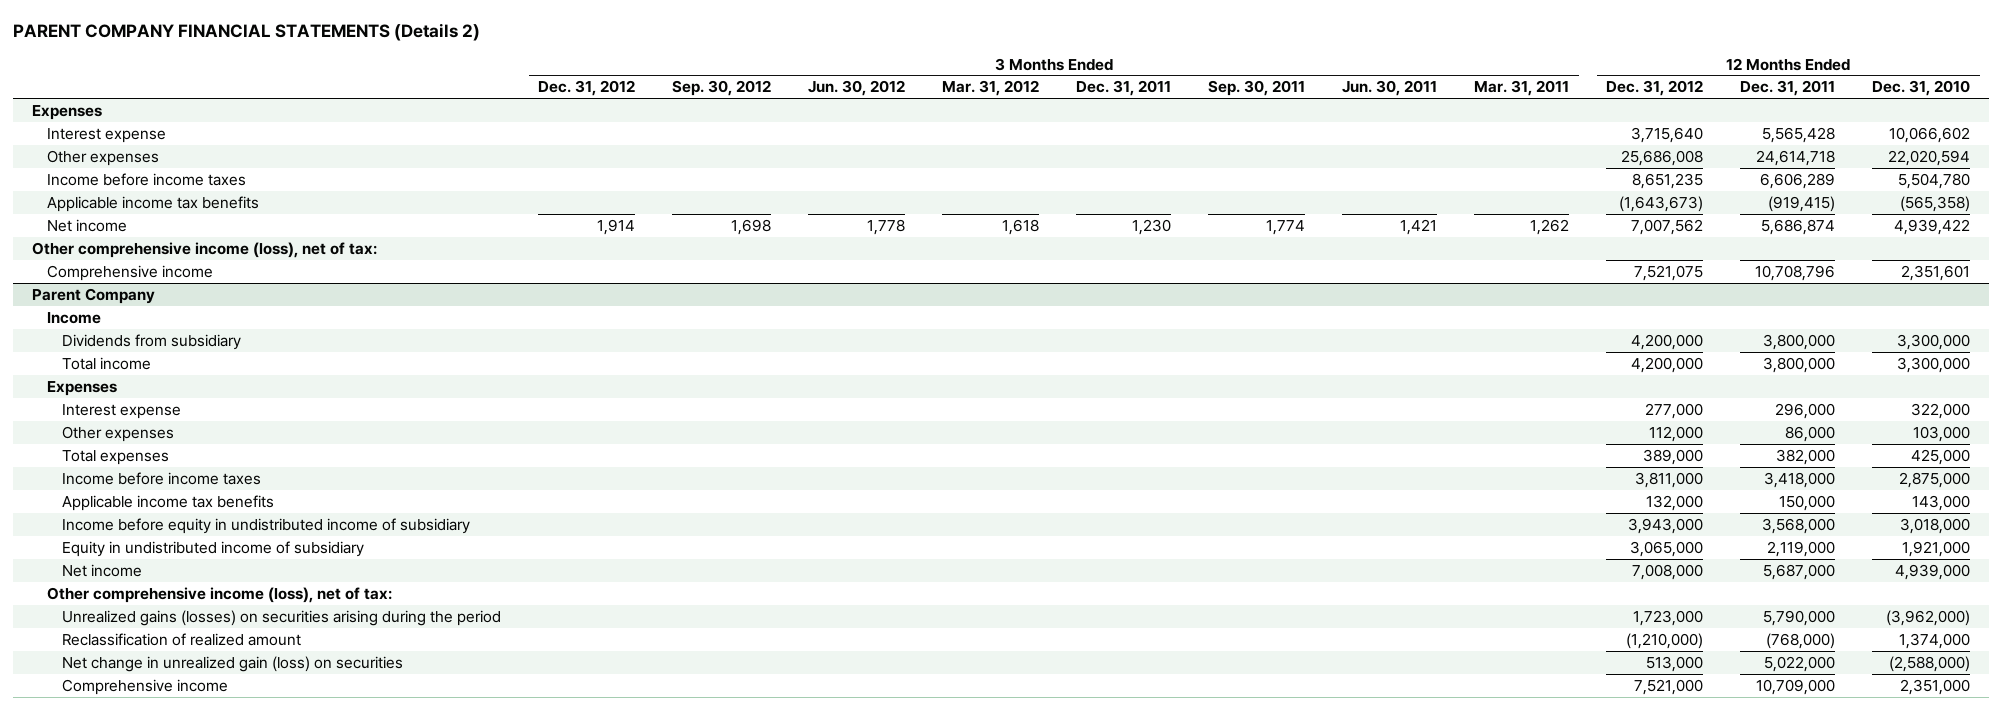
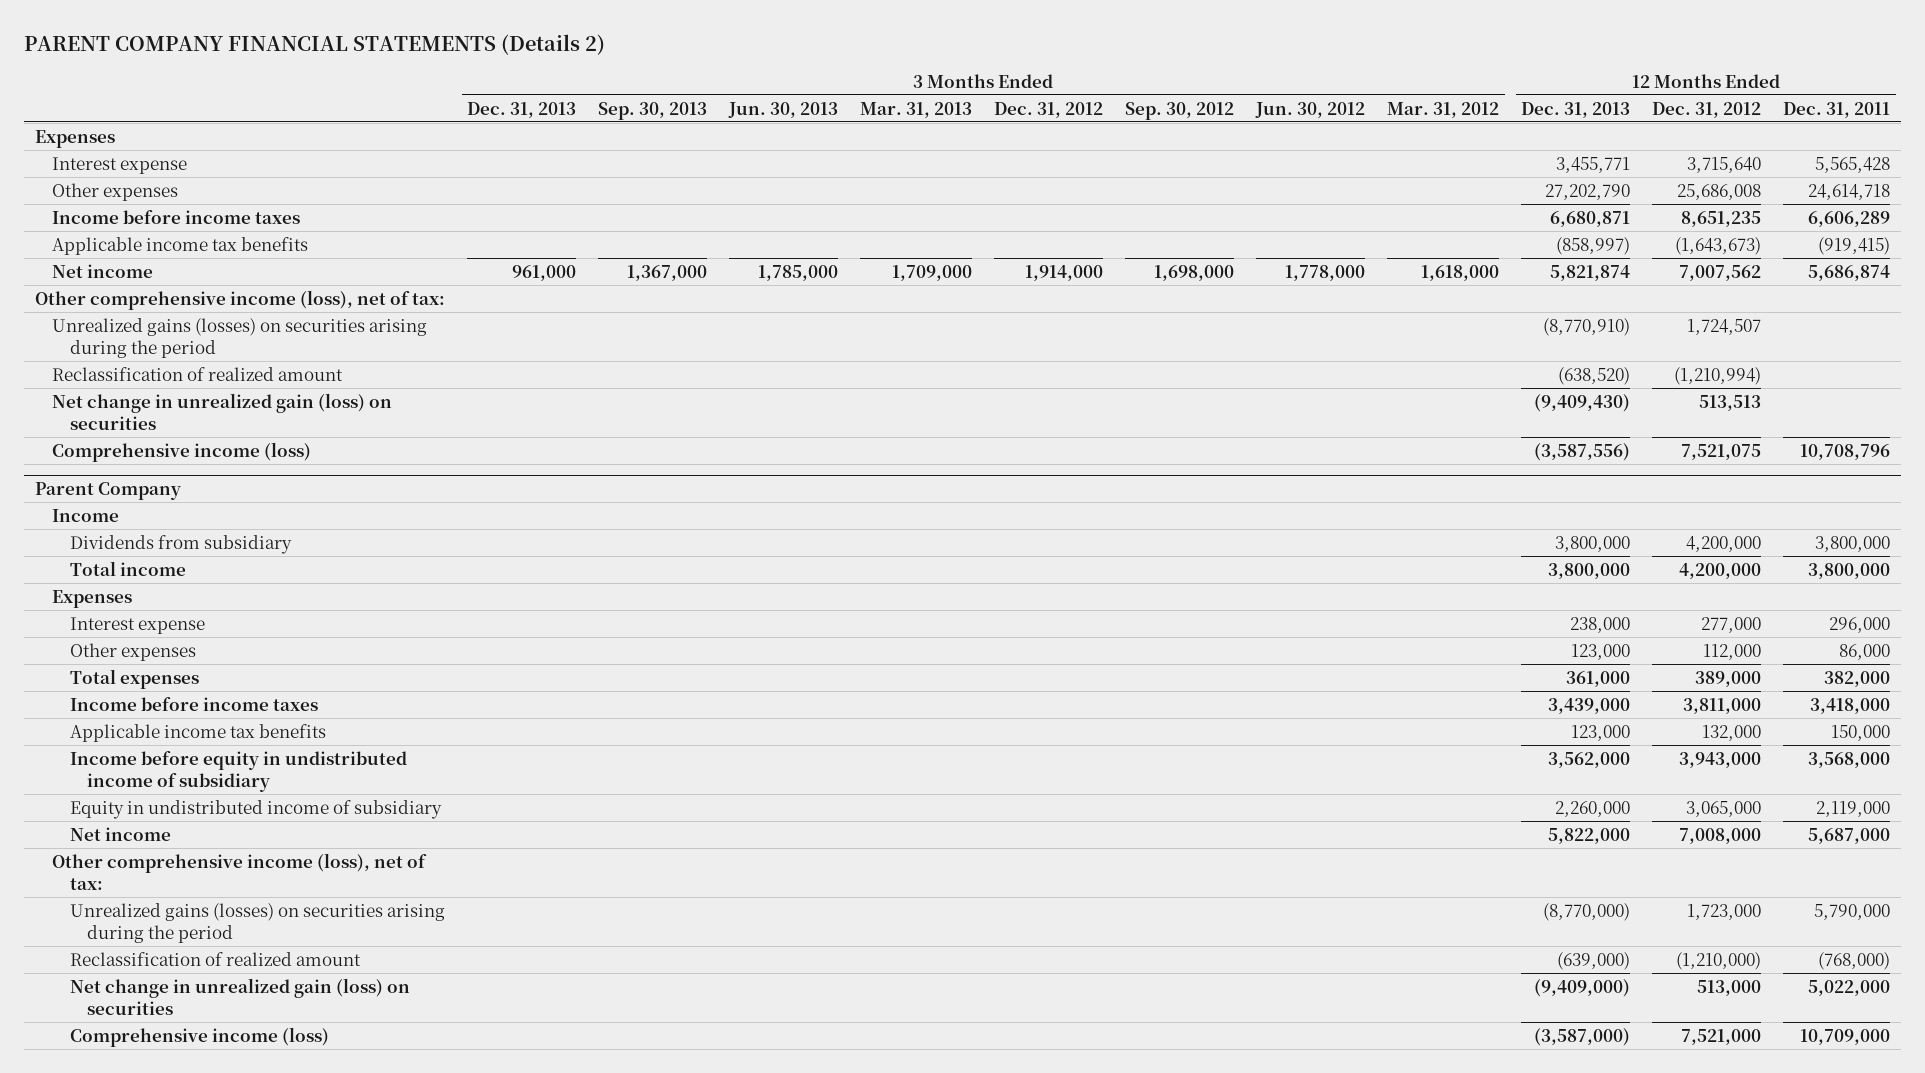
- | 3 Months Ended Dec. 31, 2012 | 3 Months Ended Sep. 30, 2012 | 3 Months Ended Jun. 30, 2012 | 3 Months Ended Mar. 31, 2012 | 3 Months Ended Dec. 31, 2011 | 3 Months Ended Sep. 30, 2011 | 3 Months Ended Jun. 30, 2011 | 3 Months Ended Mar. 31, 2011 | 12 Months Ended Dec. 31, 2012 | 12 Months Ended Dec. 31, 2011 | 12 Months Ended Dec. 31, 2010
+ | 3 Months Ended Dec. 31, 2013 | 3 Months Ended Sep. 30, 2013 | 3 Months Ended Jun. 30, 2013 | 3 Months Ended Mar. 31, 2013 | 3 Months Ended Dec. 31, 2012 | 3 Months Ended Sep. 30, 2012 | 3 Months Ended Jun. 30, 2012 | 3 Months Ended Mar. 31, 2012 | 12 Months Ended Dec. 31, 2013 | 12 Months Ended Dec. 31, 2012 | 12 Months Ended Dec. 31, 2011
- Net income | 1,914 | 1,698 | 1,778 | 1,618 | 1,230 | 1,774 | 1,421 | 1,262 | 7,007,562 | 5,686,874 | 4,939,422
+ Net income | 961,000 | 1,367,000 | 1,785,000 | 1,709,000 | 1,914,000 | 1,698,000 | 1,778,000 | 1,618,000 | 5,821,874 | 7,007,562 | 5,686,874
- Comprehensive income | | | | | | | | | 7,521,075 | 10,708,796 | 2,351,601
+ Unrealized gains (losses) on securities arising during the period | | | | | | | | | (8,770,910) | 1,724,507 |
+ Reclassification of realized amount | | | | | | | | | (638,520) | (1,210,994) |
+ Net change in unrealized gain (loss) on securities | | | | | | | | | (9,409,430) | 513,513 |
+ Comprehensive income (loss) | | | | | | | | | (3,587,556) | 7,521,075 | 10,708,796
@ Parent Company
- Comprehensive income | | | | | | | | | 7,521,000 | 10,709,000 | 2,351,000
+ Comprehensive income (loss) | | | | | | | | | (3,587,000) | 7,521,000 | 10,709,000

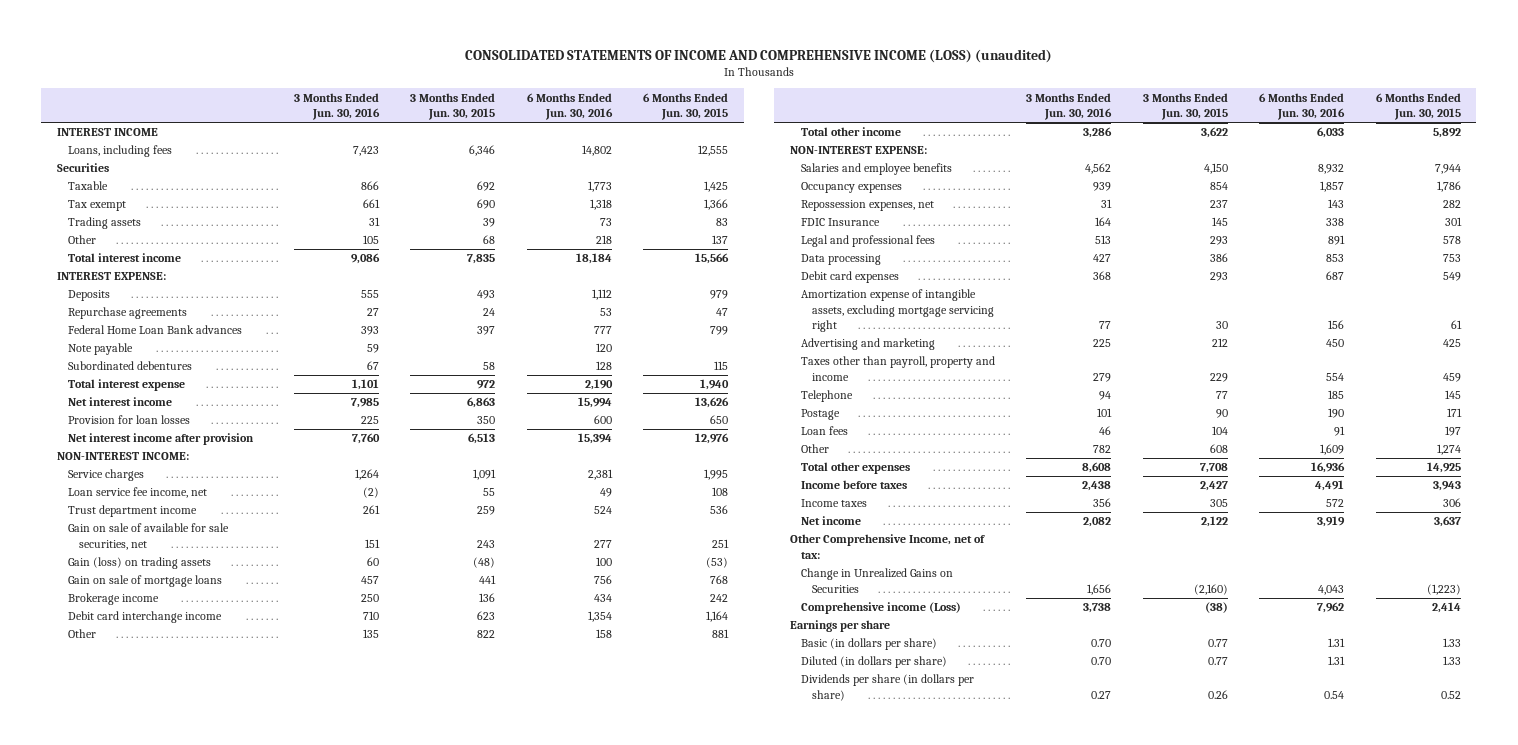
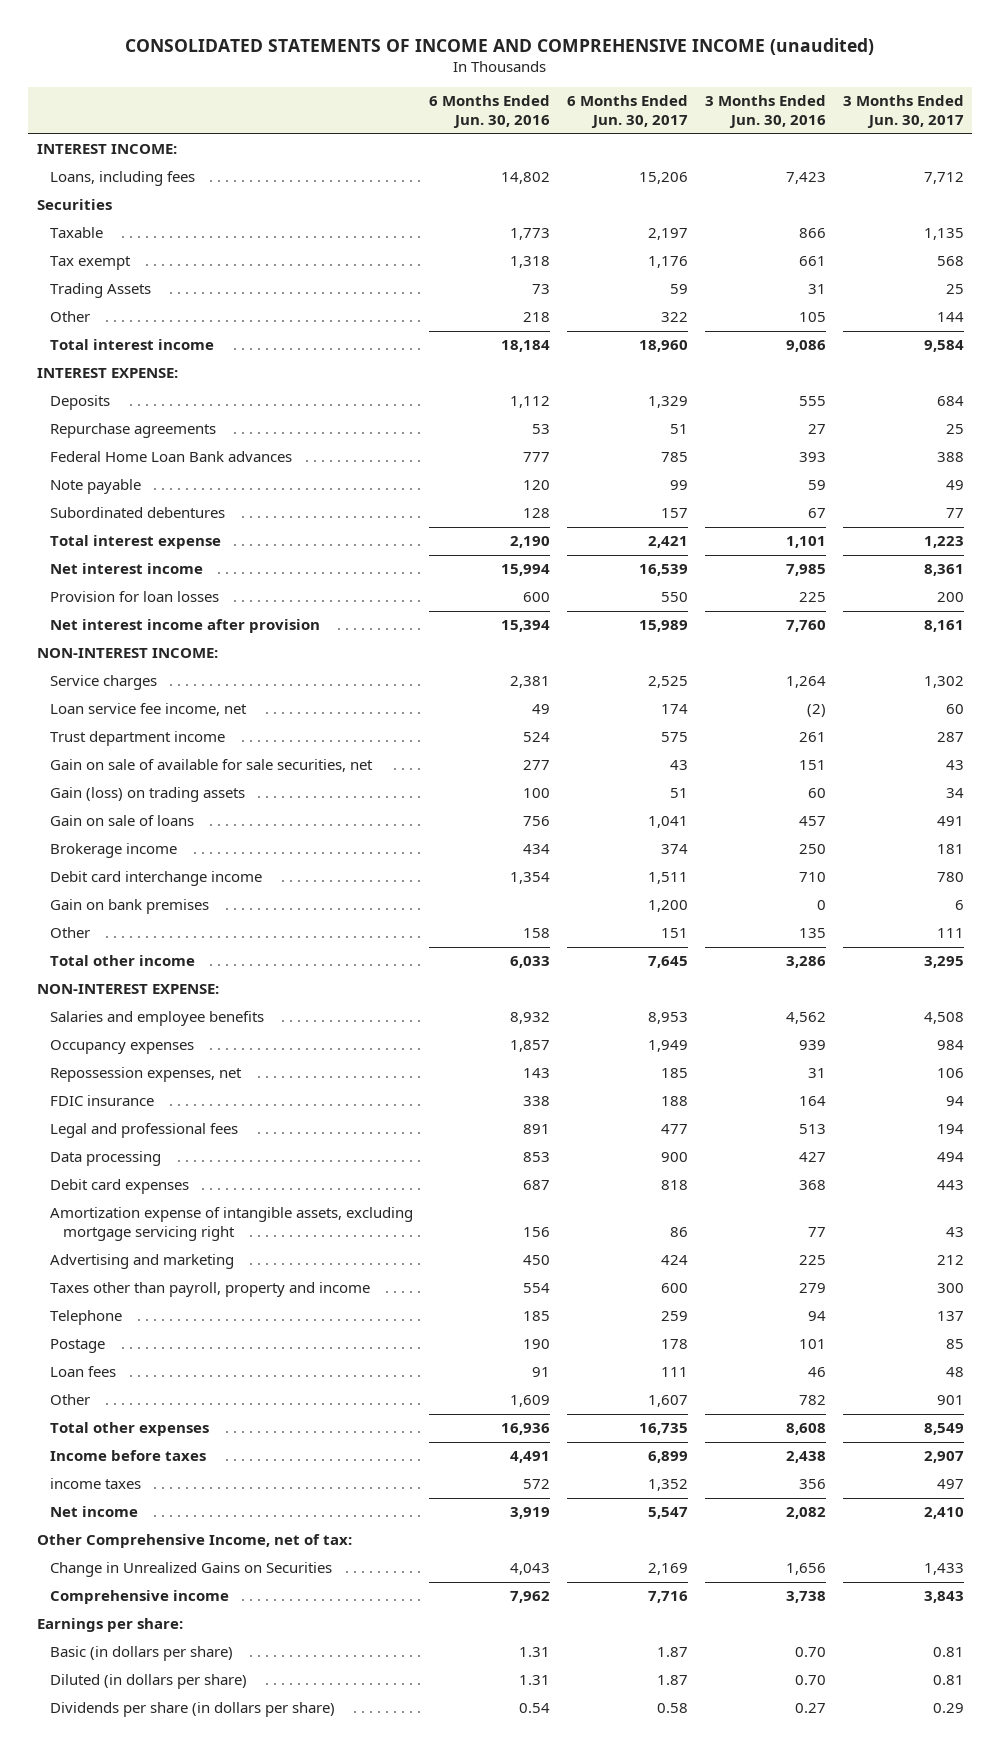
- CONSOLIDATED STATEMENTS OF INCOME AND COMPREHENSIVE INCOME (LOSS) (unaudited)
+ CONSOLIDATED STATEMENTS OF INCOME AND COMPREHENSIVE INCOME (unaudited)
- | 3 Months Ended Jun. 30, 2016 | 3 Months Ended Jun. 30, 2015 | 6 Months Ended Jun. 30, 2016 | 6 Months Ended Jun. 30, 2015
+ | 6 Months Ended Jun. 30, 2016 | 6 Months Ended Jun. 30, 2017 | 3 Months Ended Jun. 30, 2016 | 3 Months Ended Jun. 30, 2017
- INTEREST INCOME
+ INTEREST INCOME:
- Trading assets | 31 | 39 | 73 | 83
+ Trading Assets | 73 | 59 | 31 | 25
- Gain on sale of mortgage loans | 457 | 441 | 756 | 768
+ Gain on sale of loans | 756 | 1,041 | 457 | 491
+ Gain on bank premises | | 1,200 | 0 | 6
- FDIC Insurance | 164 | 145 | 338 | 301
+ FDIC insurance | 338 | 188 | 164 | 94
- Income taxes | 356 | 305 | 572 | 306
+ income taxes | 572 | 1,352 | 356 | 497
- Comprehensive income (Loss) | 3,738 | (38) | 7,962 | 2,414
- Earnings per share
+ Comprehensive income | 7,962 | 7,716 | 3,738 | 3,843
+ Earnings per share:

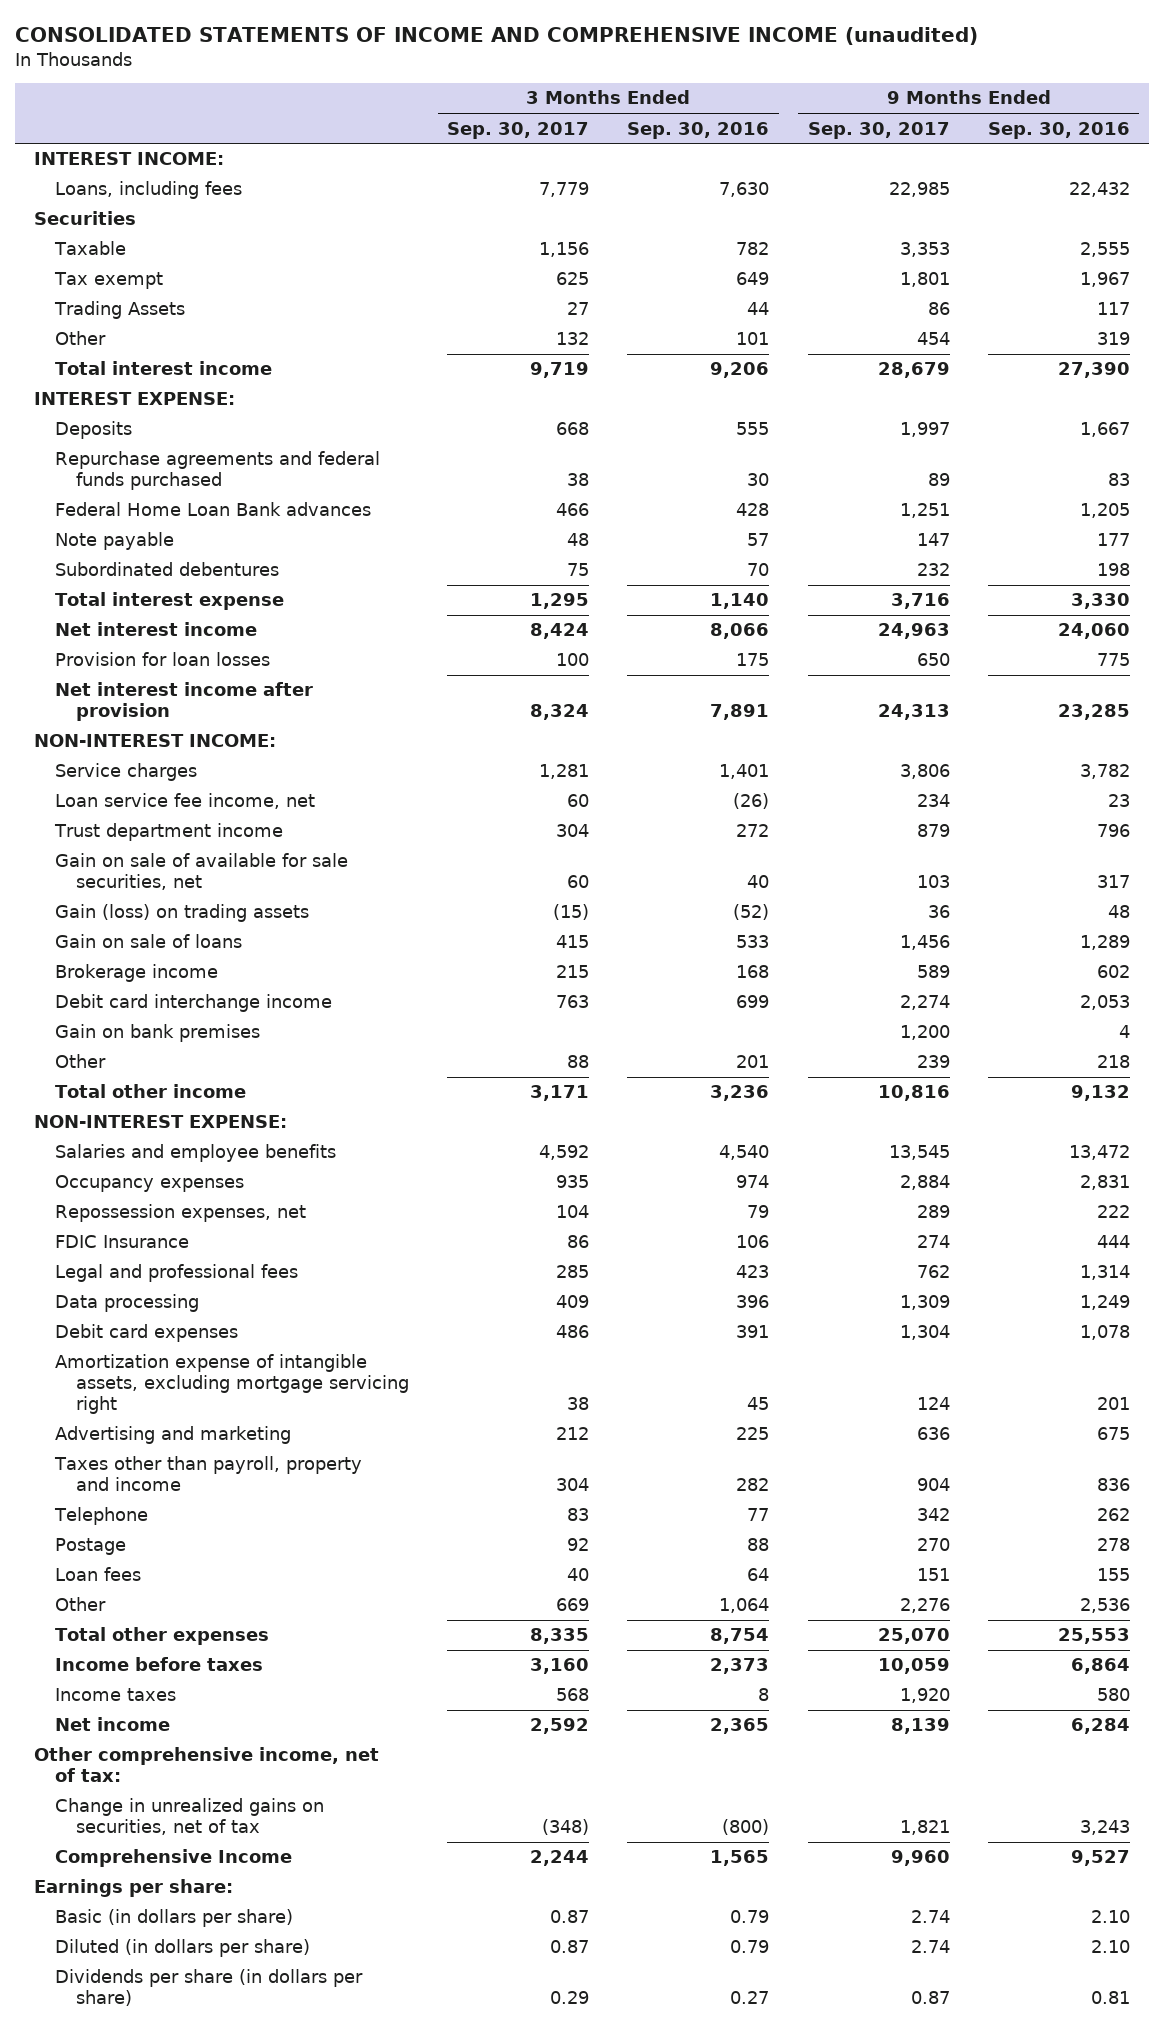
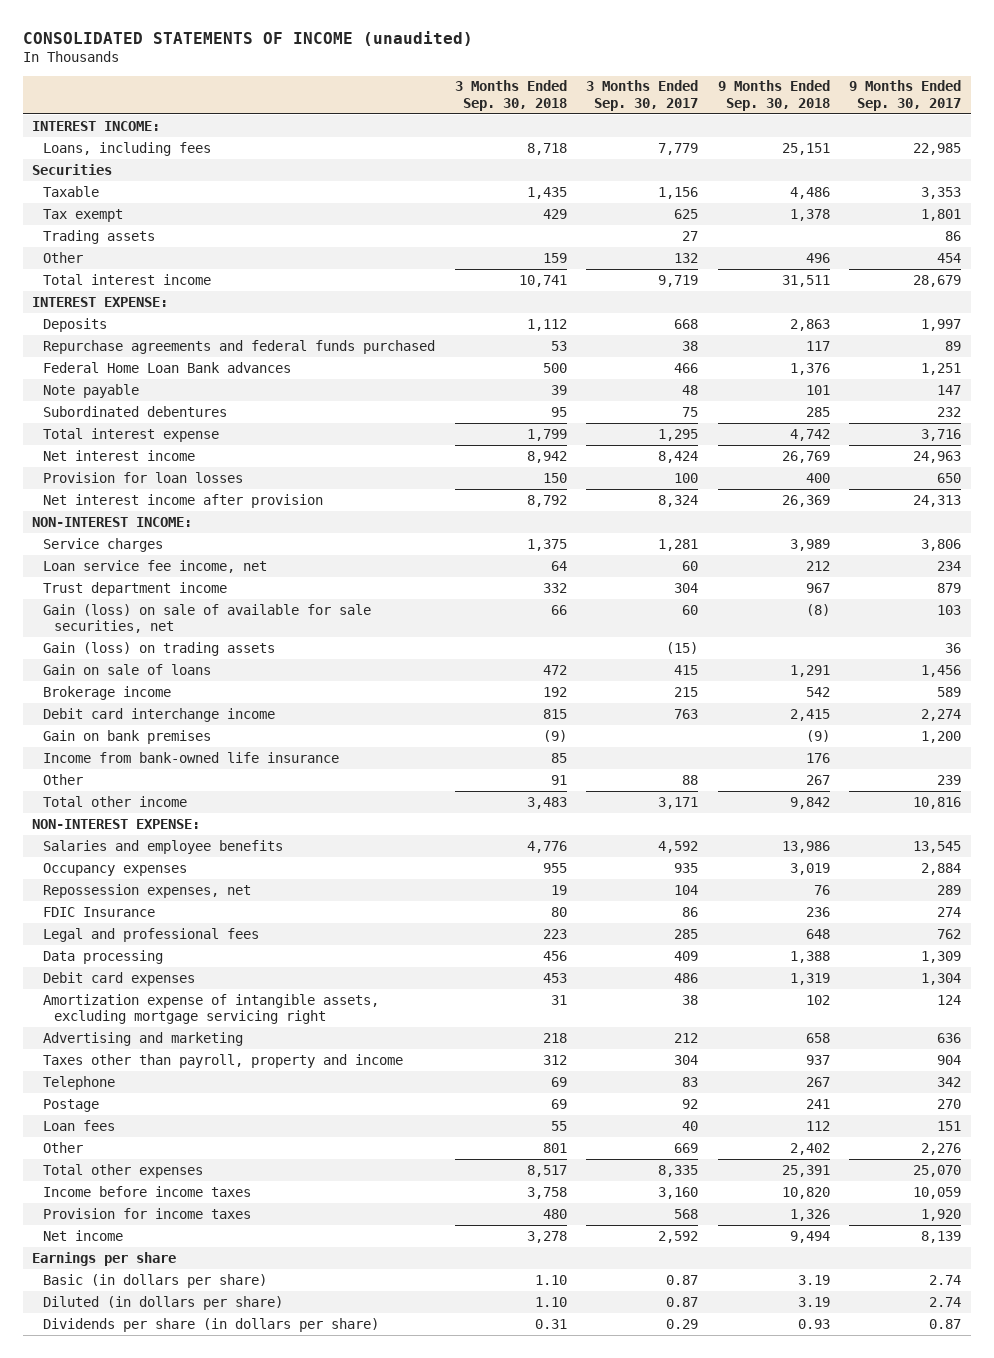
- CONSOLIDATED STATEMENTS OF INCOME AND COMPREHENSIVE INCOME (unaudited)
+ CONSOLIDATED STATEMENTS OF INCOME (unaudited)
- | 3 Months Ended Sep. 30, 2017 | 3 Months Ended Sep. 30, 2016 | 9 Months Ended Sep. 30, 2017 | 9 Months Ended Sep. 30, 2016
+ | 3 Months Ended Sep. 30, 2018 | 3 Months Ended Sep. 30, 2017 | 9 Months Ended Sep. 30, 2018 | 9 Months Ended Sep. 30, 2017
- Trading Assets | 27 | 44 | 86 | 117
+ Trading assets | | 27 | | 86
- Gain on sale of available for sale securities, net | 60 | 40 | 103 | 317
+ Gain (loss) on sale of available for sale securities, net | 66 | 60 | (8) | 103
+ Income from bank-owned life insurance | 85 | | 176 |
- Income before taxes | 3,160 | 2,373 | 10,059 | 6,864
- Income taxes | 568 | 8 | 1,920 | 580
+ Income before income taxes | 3,758 | 3,160 | 10,820 | 10,059
+ Provision for income taxes | 480 | 568 | 1,326 | 1,920
- Other comprehensive income, net of tax:
- Change in unrealized gains on securities, net of tax | (348) | (800) | 1,821 | 3,243
- Comprehensive Income | 2,244 | 1,565 | 9,960 | 9,527
- Earnings per share:
+ Earnings per share

